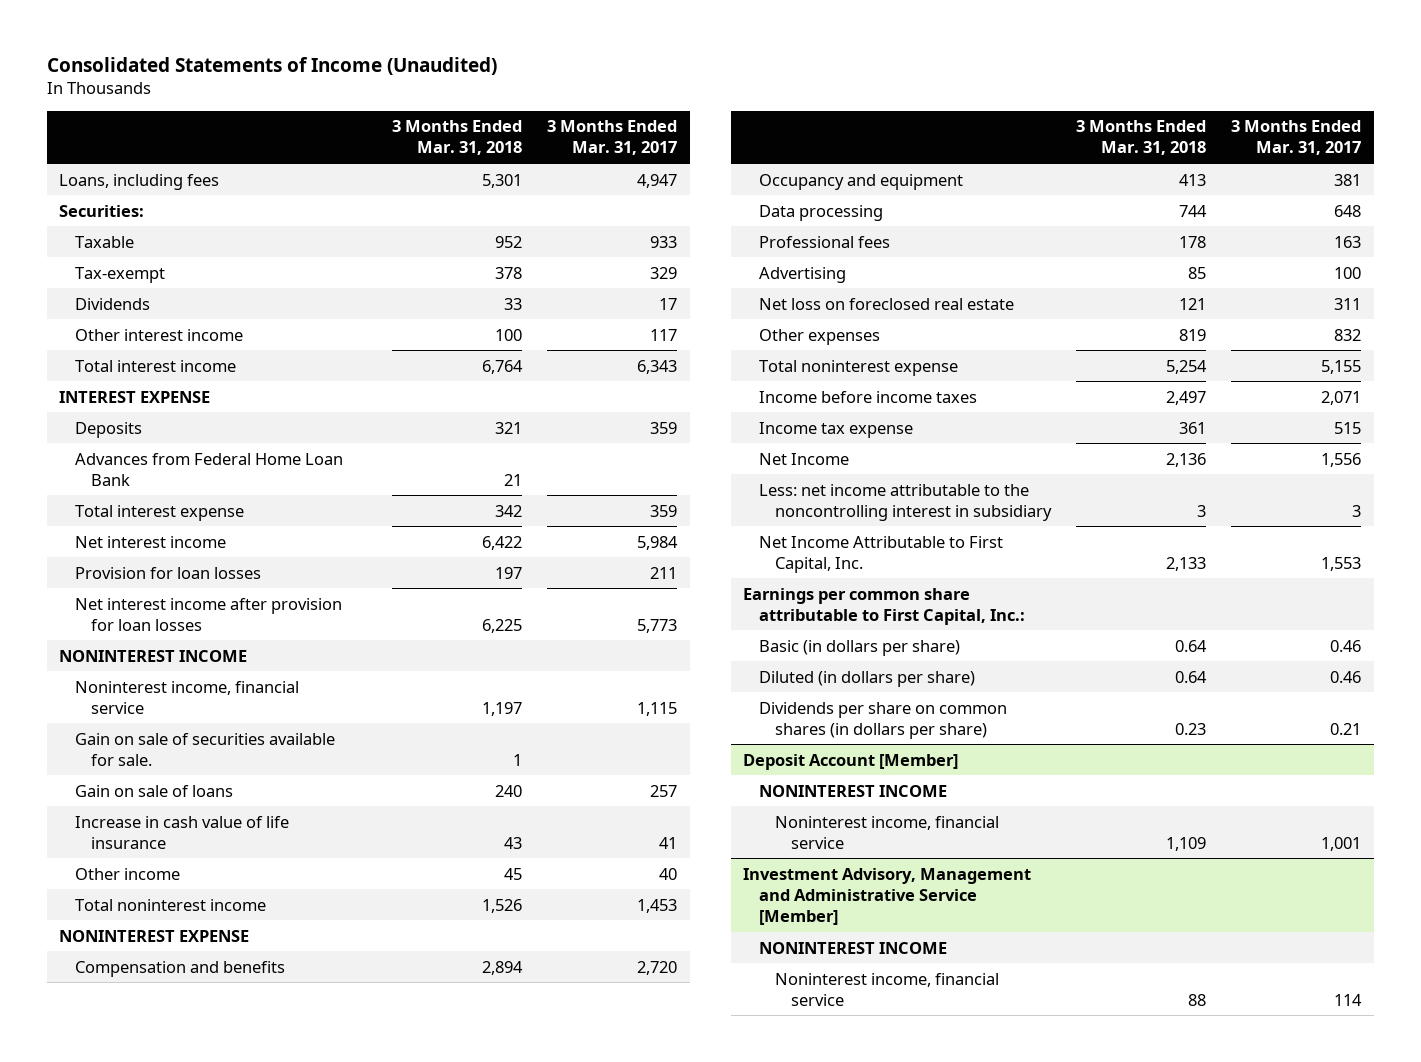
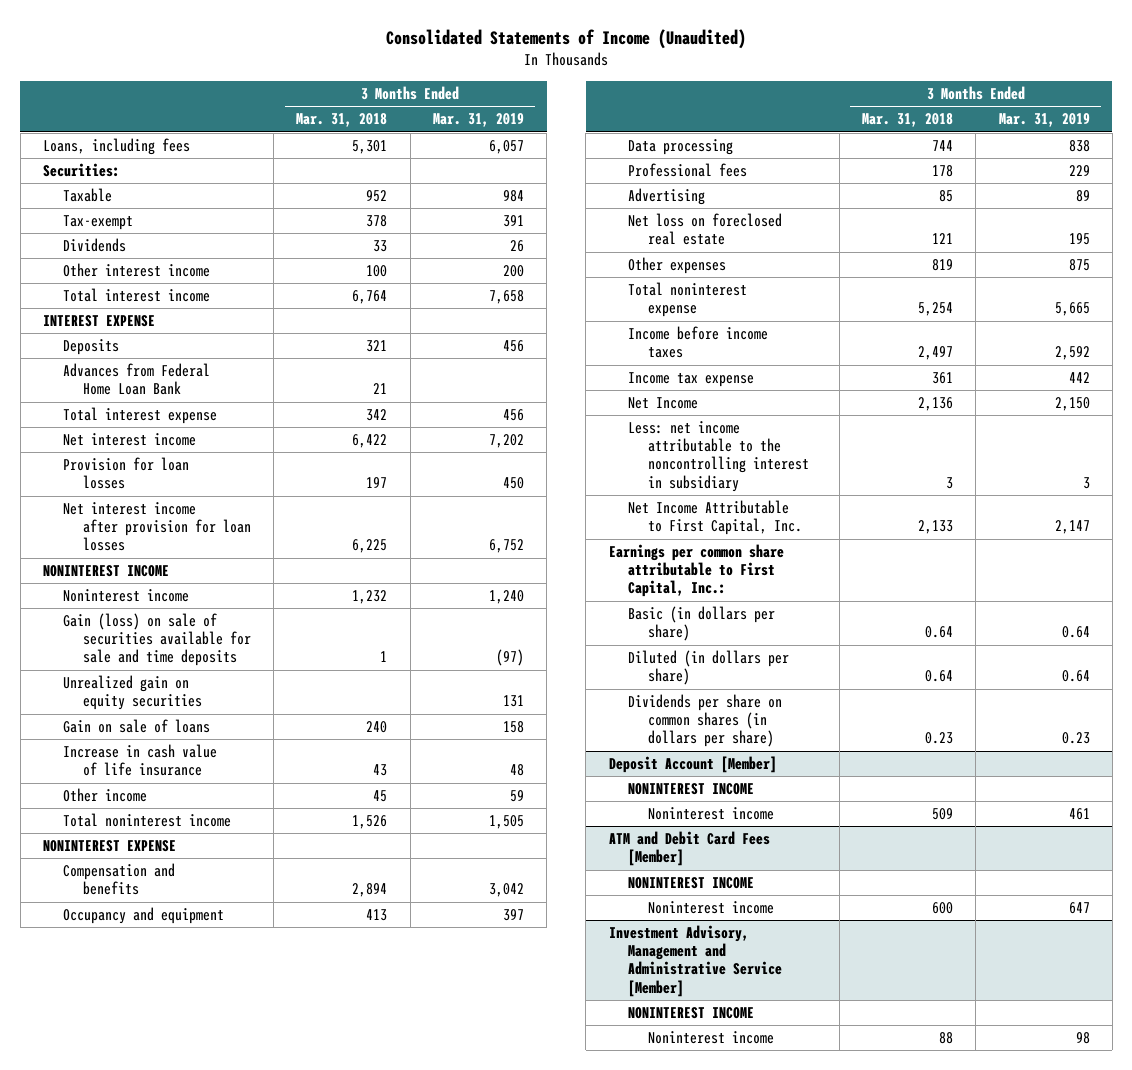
- | 3 Months Ended Mar. 31, 2018 | 3 Months Ended Mar. 31, 2017
+ | 3 Months Ended Mar. 31, 2018 | 3 Months Ended Mar. 31, 2019
- Noninterest income, financial service | 1,197 | 1,115
- Gain on sale of securities available for sale. | 1 |
+ Noninterest income | 1,232 | 1,240
+ Gain (loss) on sale of securities available for sale and time deposits | 1 | (97)
+ Unrealized gain on equity securities | | 131
@ Deposit Account [Member]
- Noninterest income, financial service | 1,109 | 1,001
+ Noninterest income | 509 | 461
+ ATM and Debit Card Fees [Member]
+ NONINTEREST INCOME
+ Noninterest income | 600 | 647
@ Investment Advisory, Management and Administrative Service [Member]
- Noninterest income, financial service | 88 | 114
+ Noninterest income | 88 | 98

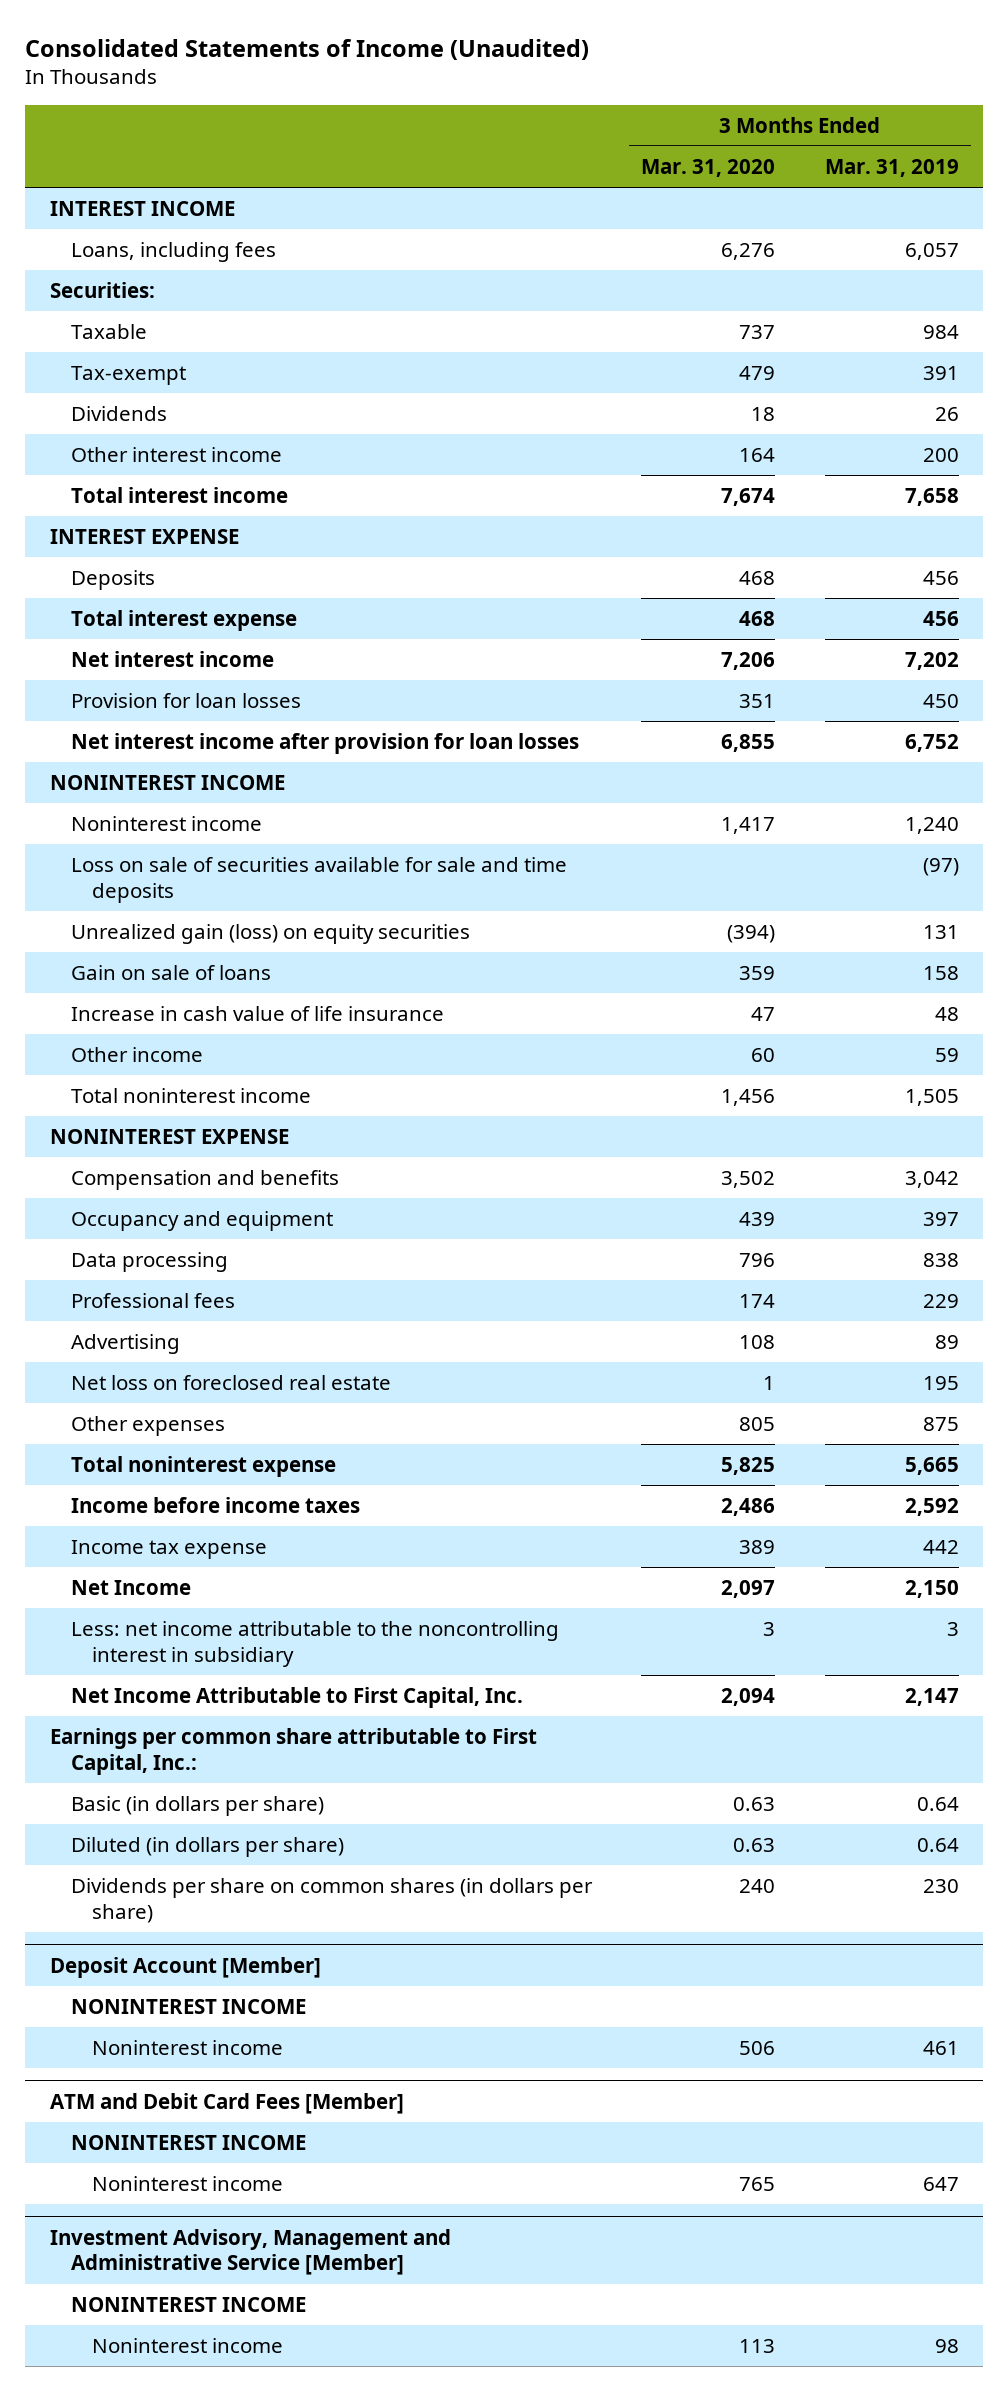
- | 3 Months Ended Mar. 31, 2018 | 3 Months Ended Mar. 31, 2019
+ | 3 Months Ended Mar. 31, 2020 | 3 Months Ended Mar. 31, 2019
+ INTEREST INCOME
- Advances from Federal Home Loan Bank | 21 |
- Gain (loss) on sale of securities available for sale and time deposits | 1 | (97)
- Unrealized gain on equity securities | | 131
+ Loss on sale of securities available for sale and time deposits | | (97)
+ Unrealized gain (loss) on equity securities | (394) | 131
- Dividends per share on common shares (in dollars per share) | 0.23 | 0.23
+ Dividends per share on common shares (in dollars per share) | 240 | 230

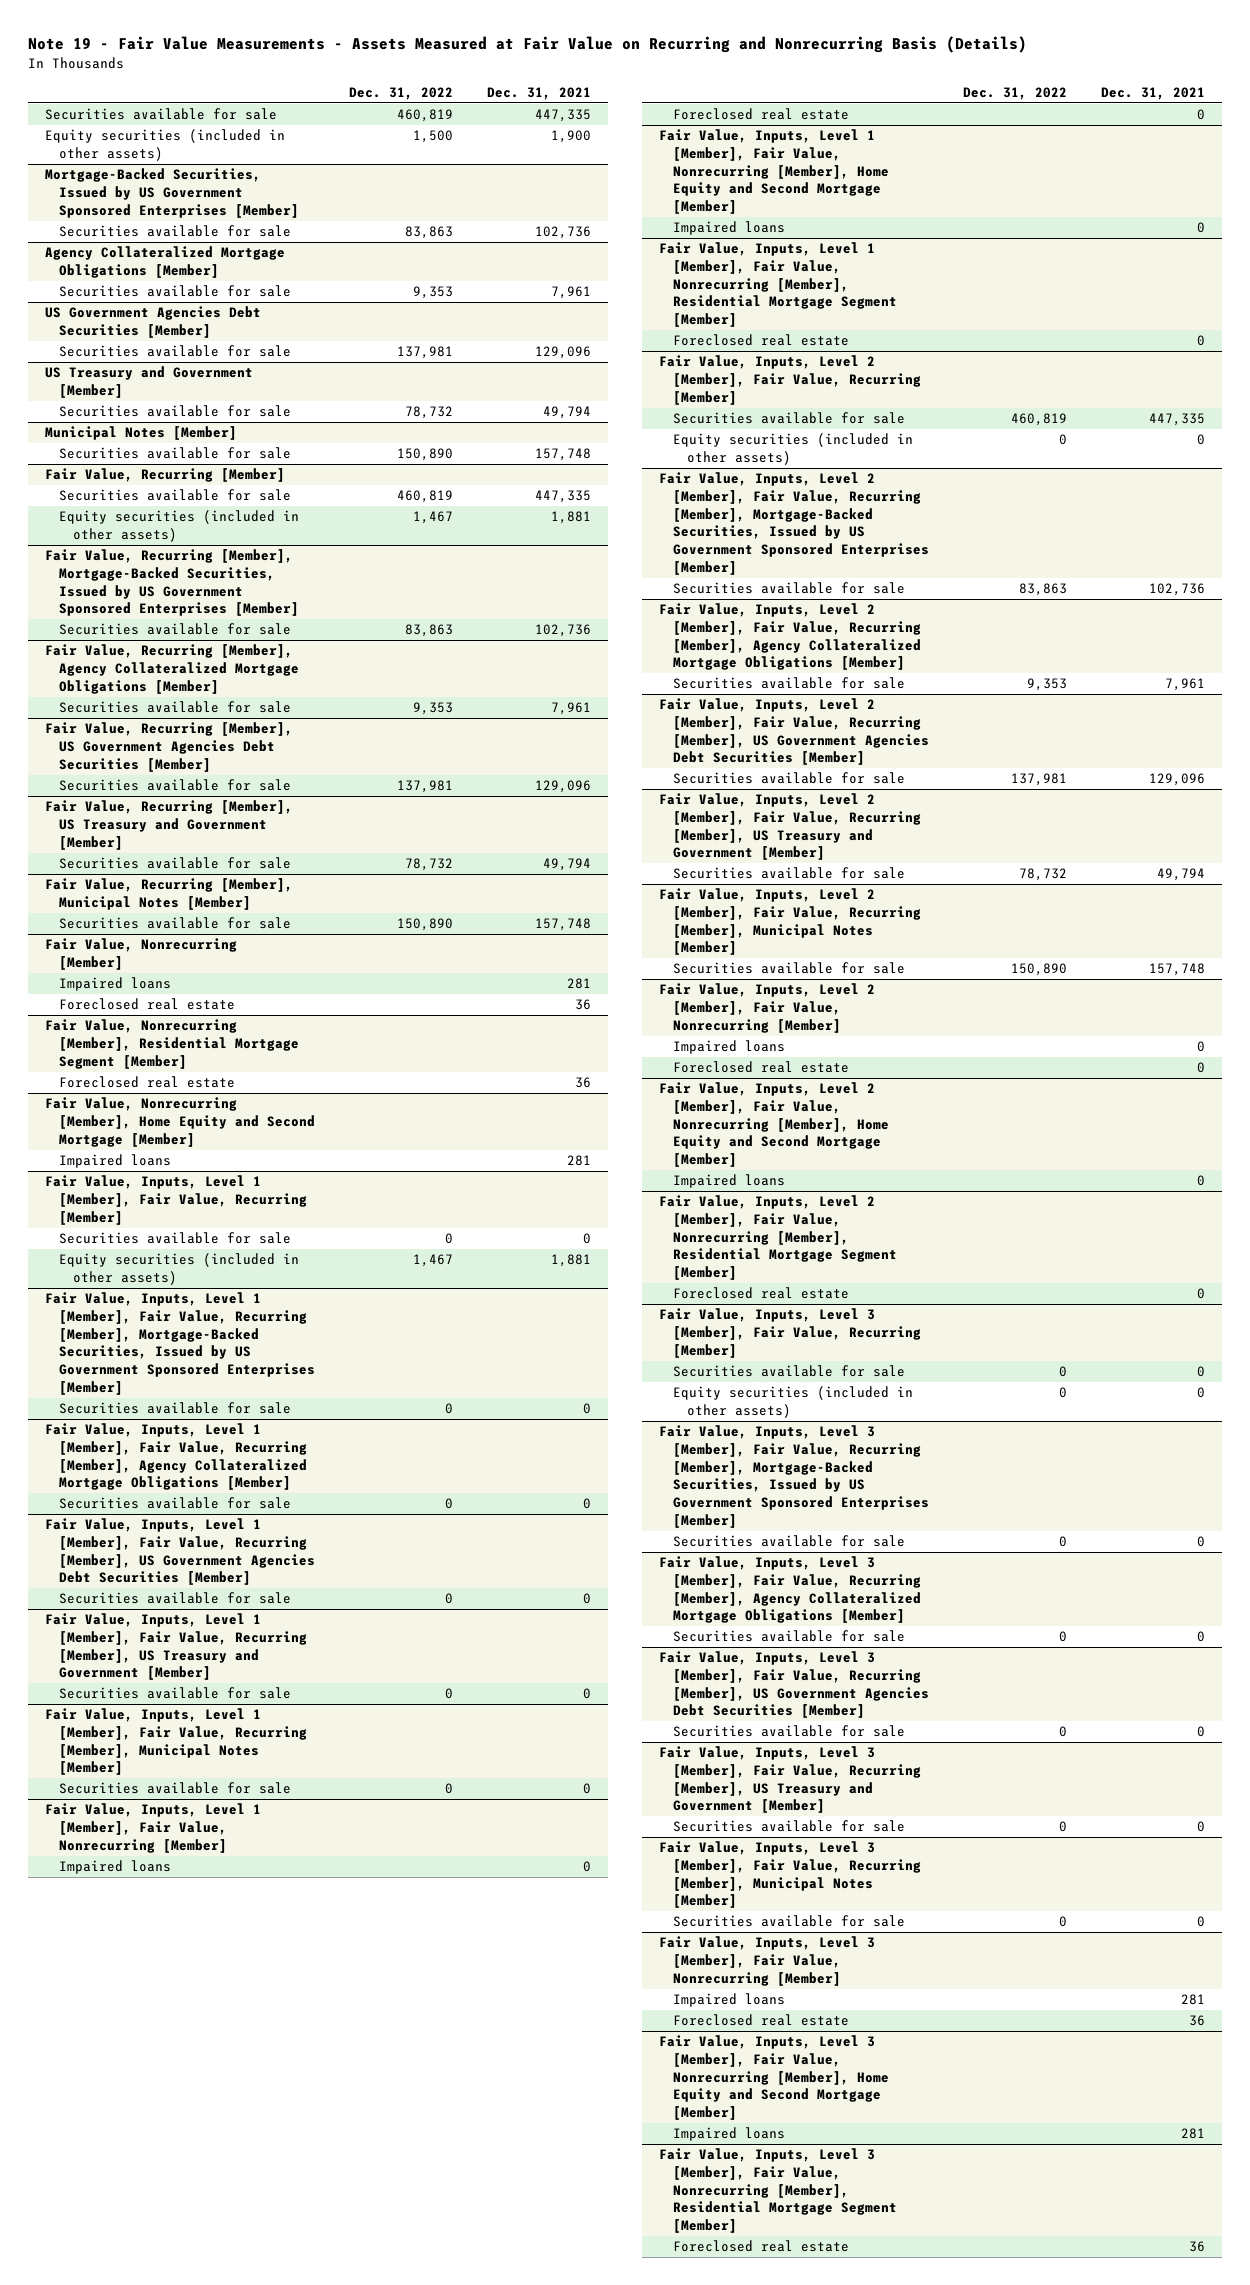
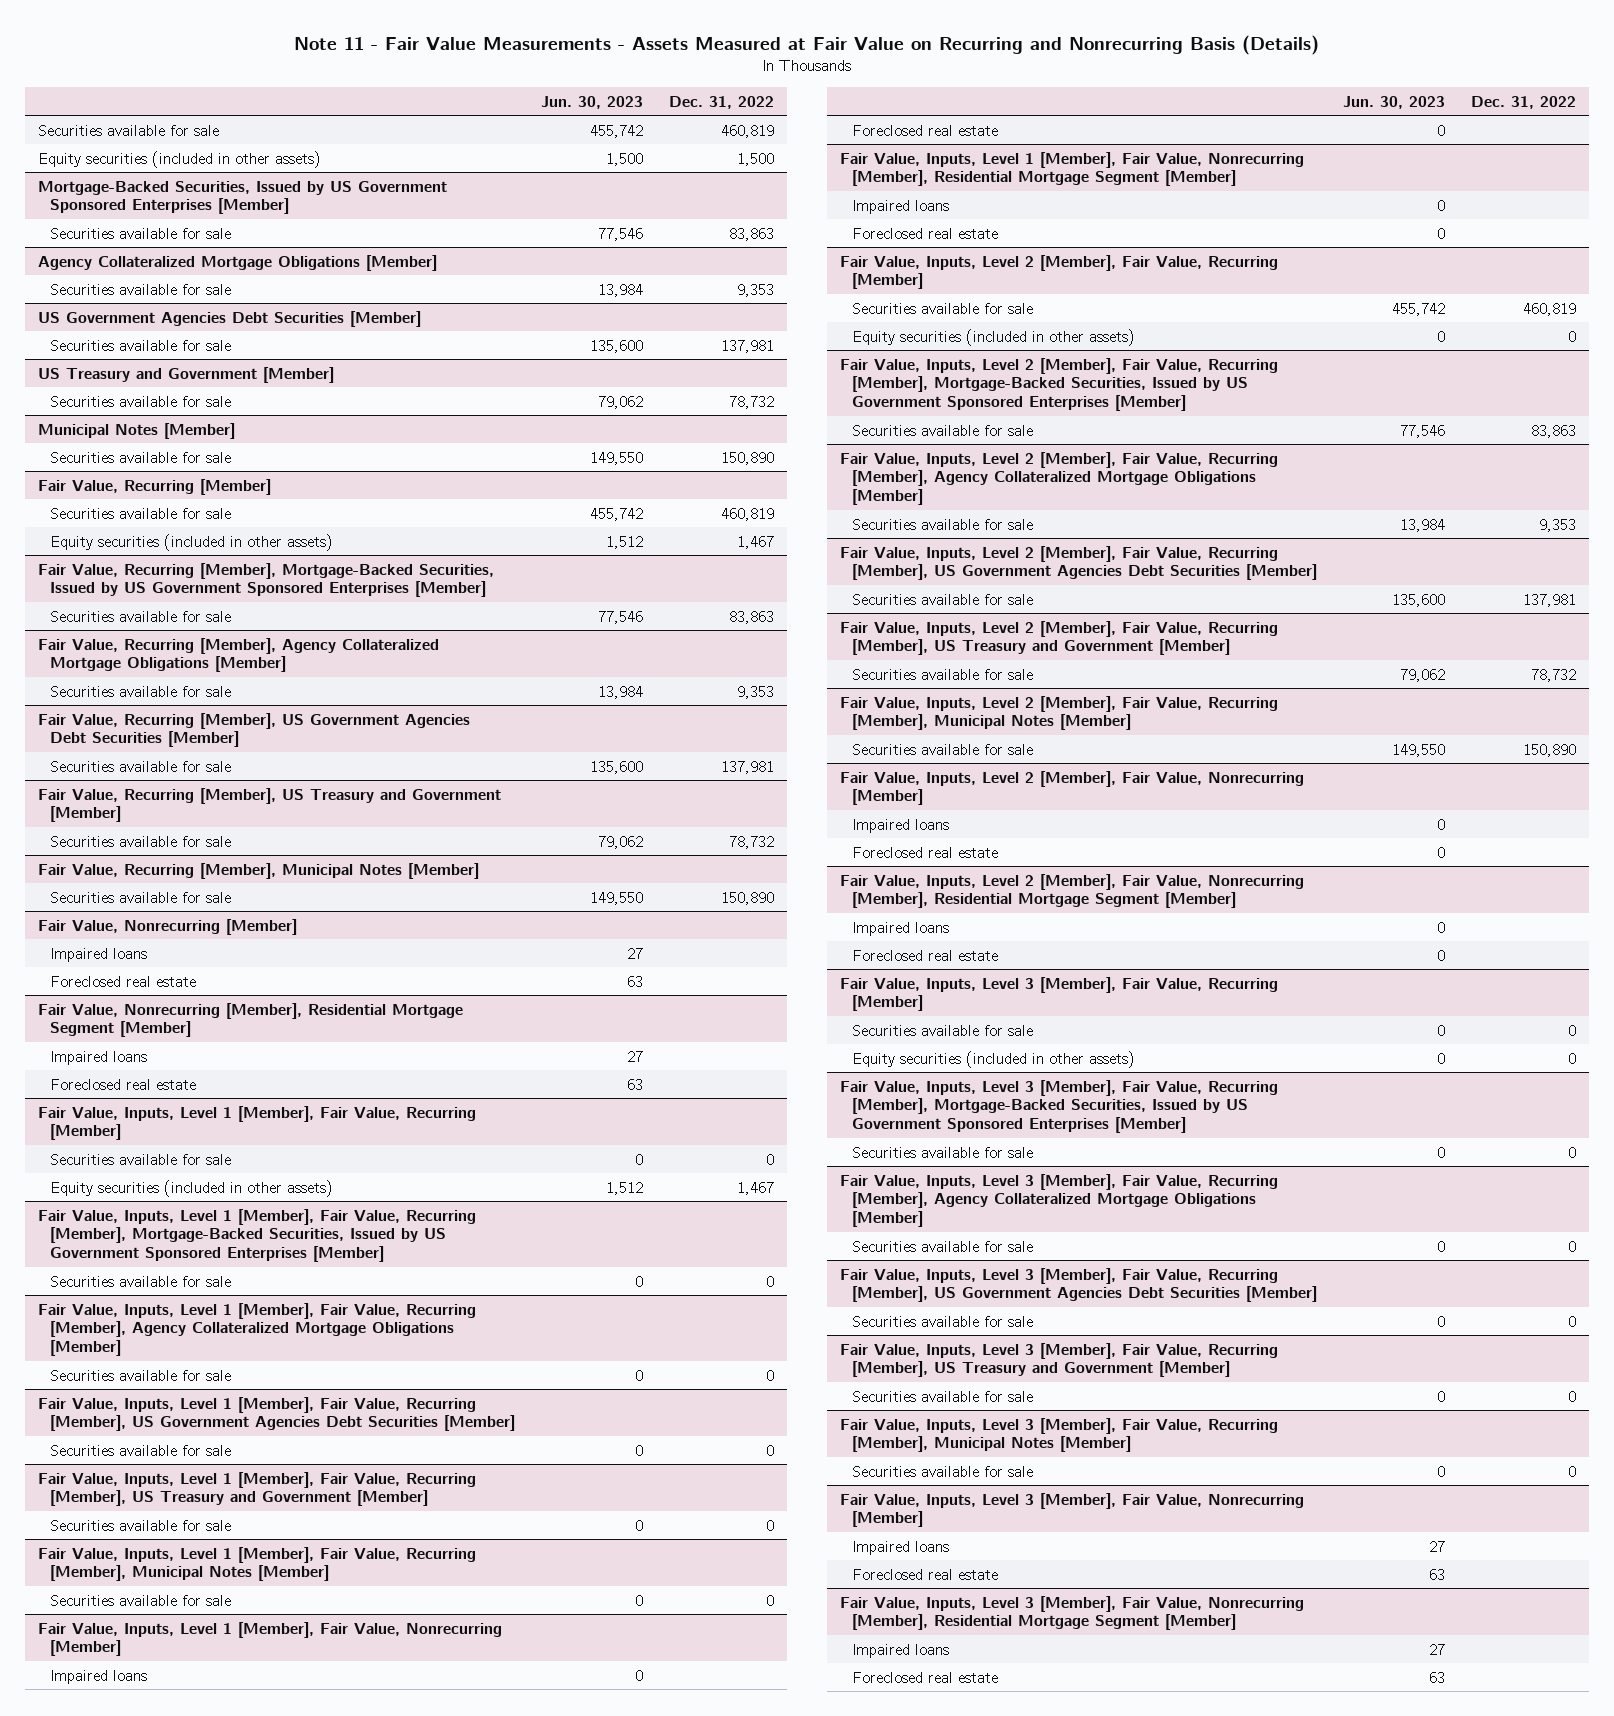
- Note 19 - Fair Value Measurements - Assets Measured at Fair Value on Recurring and Nonrecurring Basis (Details)
+ Note 11 - Fair Value Measurements - Assets Measured at Fair Value on Recurring and Nonrecurring Basis (Details)
- | Dec. 31, 2022 | Dec. 31, 2021
+ | Jun. 30, 2023 | Dec. 31, 2022
- Fair Value, Nonrecurring [Member], Home Equity and Second Mortgage [Member]
@ Fair Value, Nonrecurring [Member], Residential Mortgage Segment [Member]
moved down: Foreclosed real estate | 63 |
- Fair Value, Inputs, Level 1 [Member], Fair Value, Nonrecurring [Member], Home Equity and Second Mortgage [Member]
- Impaired loans | | 0
@ Fair Value, Inputs, Level 1 [Member], Fair Value, Nonrecurring [Member], Residential Mortgage Segment [Member]
+ Impaired loans | 0 |
- Fair Value, Inputs, Level 2 [Member], Fair Value, Nonrecurring [Member], Home Equity and Second Mortgage [Member]
- Impaired loans | | 0
@ Fair Value, Inputs, Level 2 [Member], Fair Value, Nonrecurring [Member], Residential Mortgage Segment [Member]
+ Impaired loans | 0 |
- Fair Value, Inputs, Level 3 [Member], Fair Value, Nonrecurring [Member], Home Equity and Second Mortgage [Member]
- Impaired loans | | 281
@ Fair Value, Inputs, Level 3 [Member], Fair Value, Nonrecurring [Member], Residential Mortgage Segment [Member]
+ Impaired loans | 27 |

